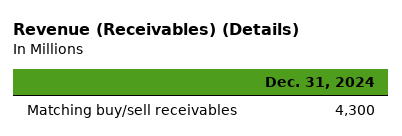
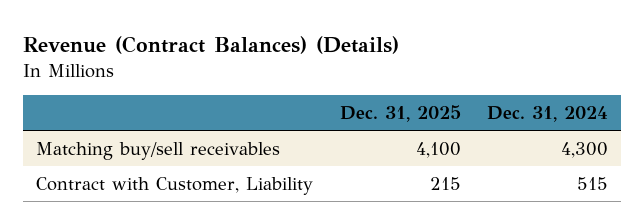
- Revenue (Receivables) (Details)
+ Revenue (Contract Balances) (Details)
- | Dec. 31, 2024
+ | Dec. 31, 2025 | Dec. 31, 2024
+ Contract with Customer, Liability | 215 | 515

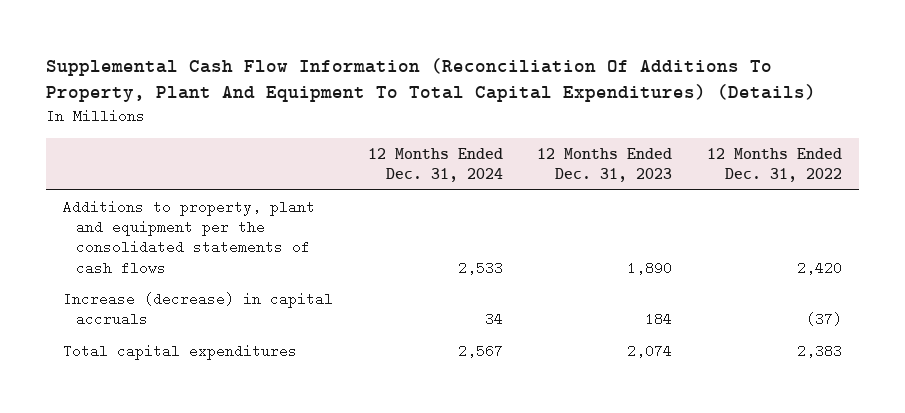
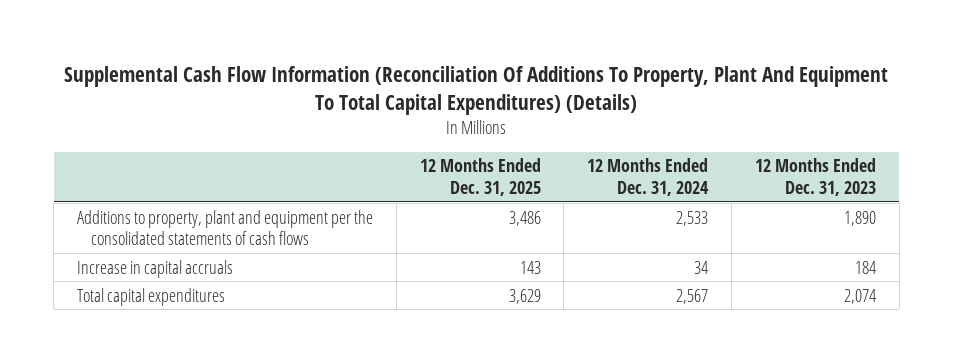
- | 12 Months Ended Dec. 31, 2024 | 12 Months Ended Dec. 31, 2023 | 12 Months Ended Dec. 31, 2022
+ | 12 Months Ended Dec. 31, 2025 | 12 Months Ended Dec. 31, 2024 | 12 Months Ended Dec. 31, 2023
- Increase (decrease) in capital accruals | 34 | 184 | (37)
+ Increase in capital accruals | 143 | 34 | 184

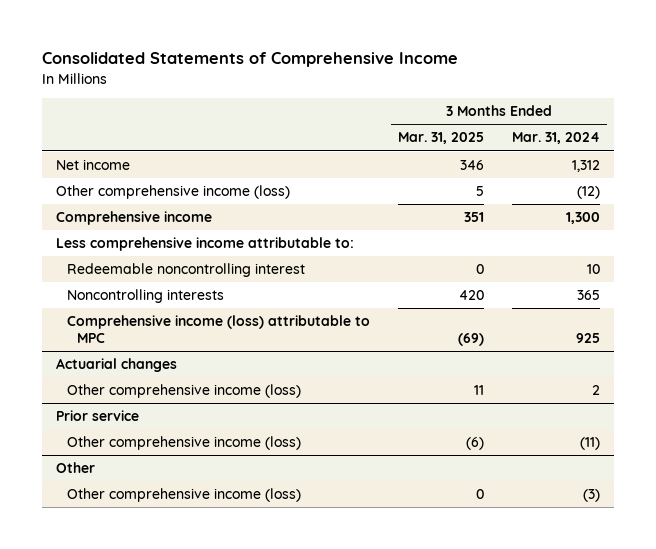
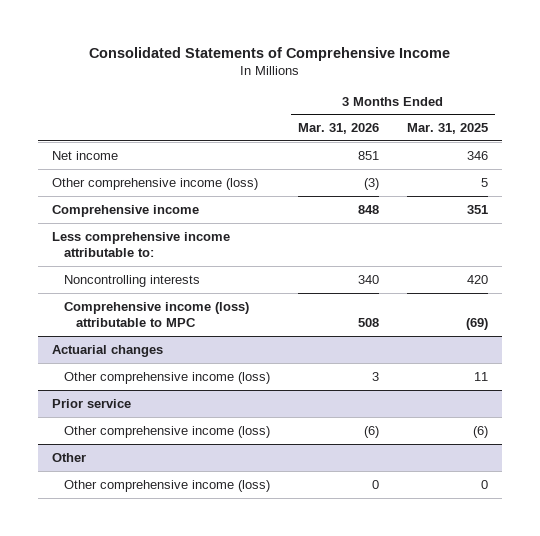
- | 3 Months Ended Mar. 31, 2025 | 3 Months Ended Mar. 31, 2024
+ | 3 Months Ended Mar. 31, 2026 | 3 Months Ended Mar. 31, 2025
- Redeemable noncontrolling interest | 0 | 10

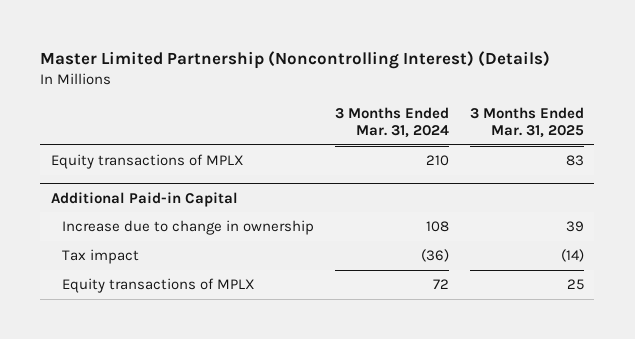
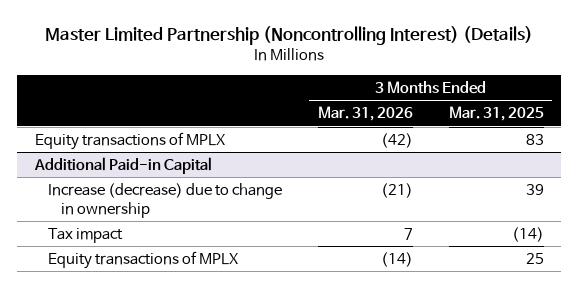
- | 3 Months Ended Mar. 31, 2024 | 3 Months Ended Mar. 31, 2025
+ | 3 Months Ended Mar. 31, 2026 | 3 Months Ended Mar. 31, 2025
@ Additional Paid-in Capital
- Increase due to change in ownership | 108 | 39
+ Increase (decrease) due to change in ownership | (21) | 39

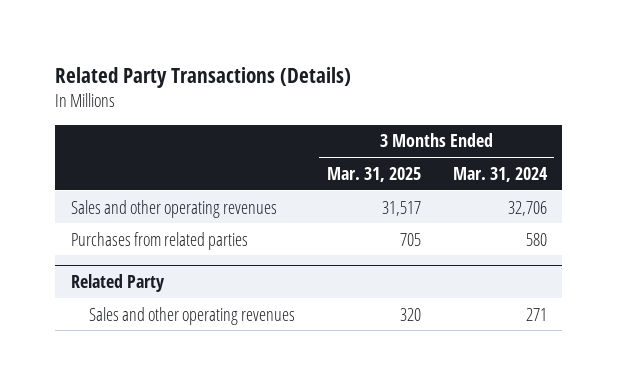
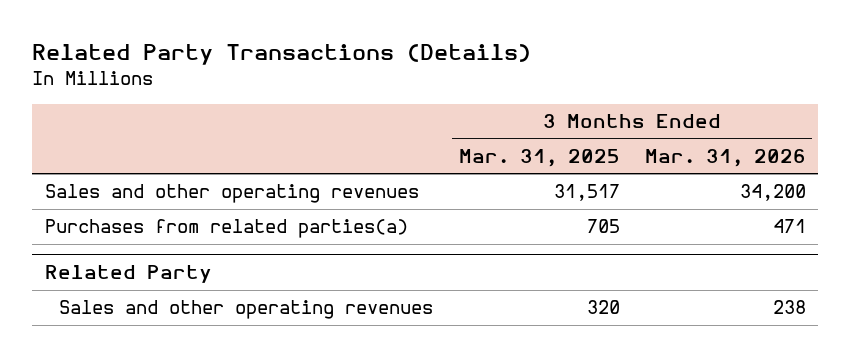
- | 3 Months Ended Mar. 31, 2025 | 3 Months Ended Mar. 31, 2024
+ | 3 Months Ended Mar. 31, 2025 | 3 Months Ended Mar. 31, 2026
- Purchases from related parties | 705 | 580
+ Purchases from related parties(a) | 705 | 471

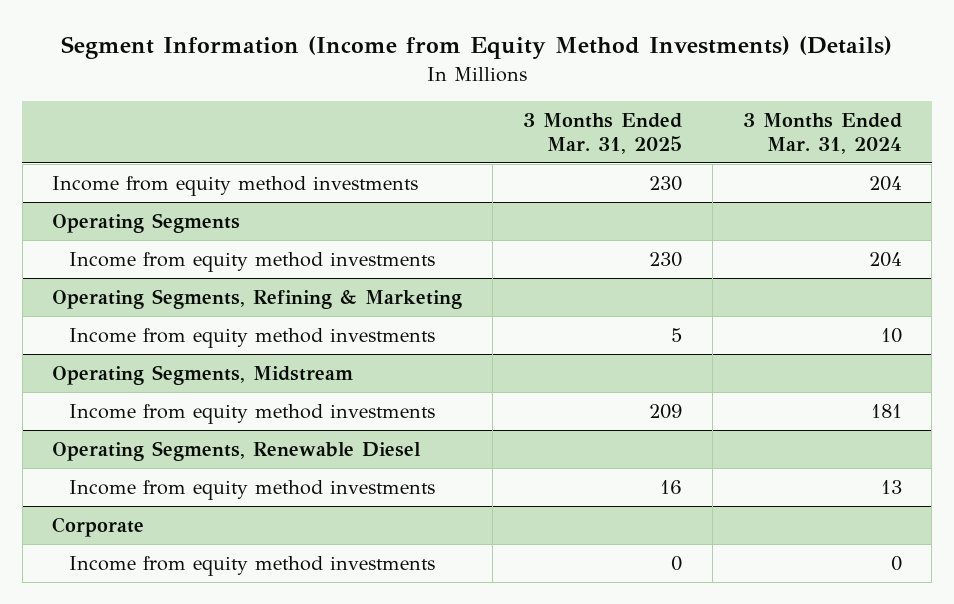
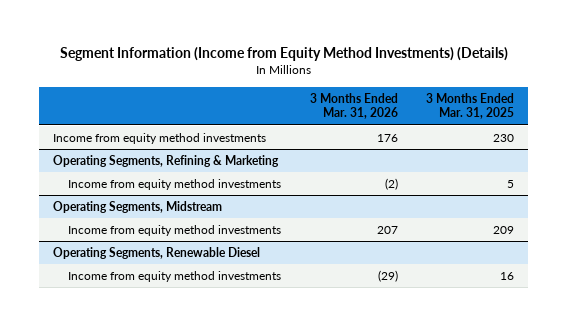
- | 3 Months Ended Mar. 31, 2025 | 3 Months Ended Mar. 31, 2024
+ | 3 Months Ended Mar. 31, 2026 | 3 Months Ended Mar. 31, 2025
- Operating Segments
- Income from equity method investments | 230 | 204
- Corporate
- Income from equity method investments | 0 | 0

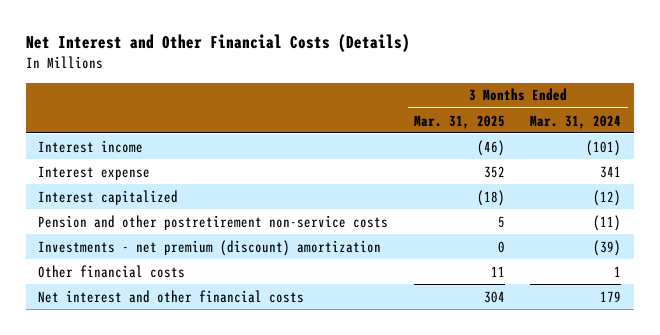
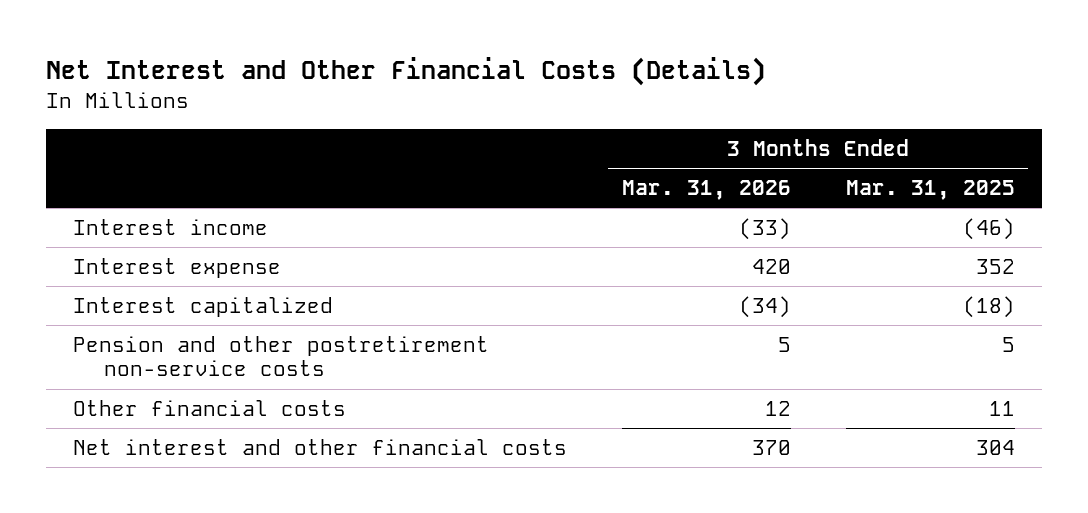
- | 3 Months Ended Mar. 31, 2025 | 3 Months Ended Mar. 31, 2024
+ | 3 Months Ended Mar. 31, 2026 | 3 Months Ended Mar. 31, 2025
- Investments - net premium (discount) amortization | 0 | (39)

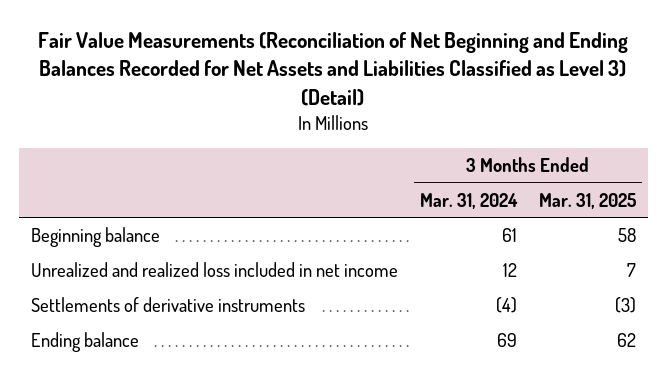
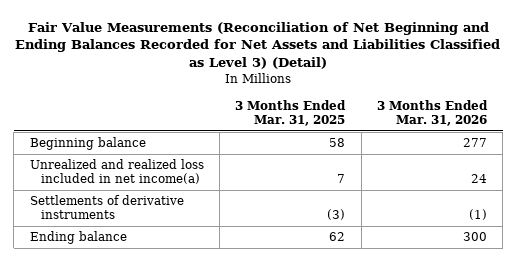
- | 3 Months Ended Mar. 31, 2024 | 3 Months Ended Mar. 31, 2025
+ | 3 Months Ended Mar. 31, 2025 | 3 Months Ended Mar. 31, 2026
- Unrealized and realized loss included in net income | 12 | 7
+ Unrealized and realized loss included in net income(a) | 7 | 24

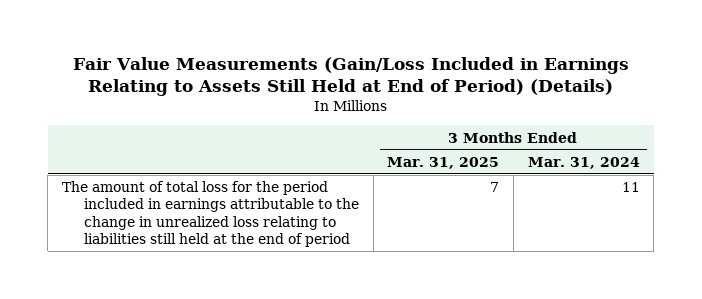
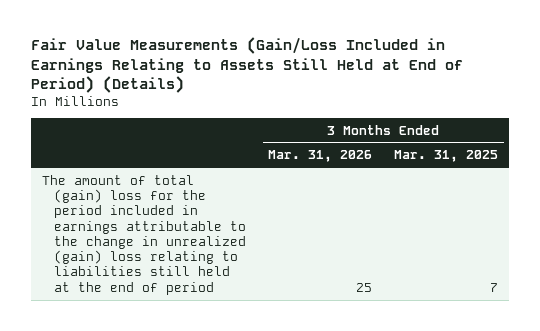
- | 3 Months Ended Mar. 31, 2025 | 3 Months Ended Mar. 31, 2024
+ | 3 Months Ended Mar. 31, 2026 | 3 Months Ended Mar. 31, 2025
- The amount of total loss for the period included in earnings attributable to the change in unrealized loss relating to liabilities still held at the end of period | 7 | 11
+ The amount of total (gain) loss for the period included in earnings attributable to the change in unrealized (gain) loss relating to liabilities still held at the end of period | 25 | 7

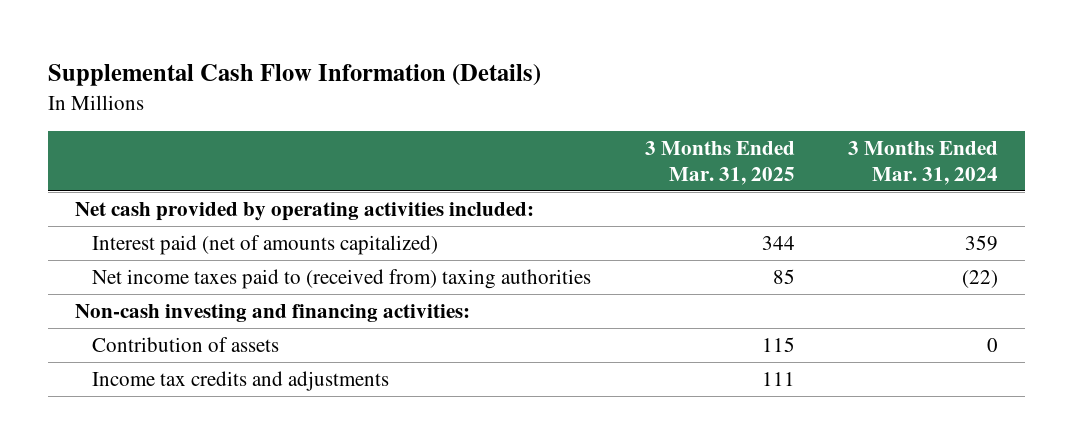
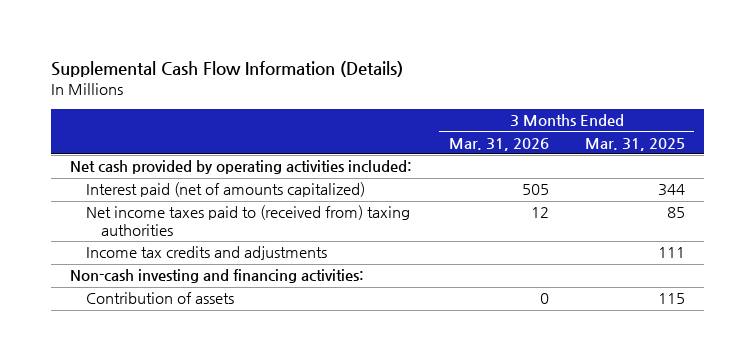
- | 3 Months Ended Mar. 31, 2025 | 3 Months Ended Mar. 31, 2024
+ | 3 Months Ended Mar. 31, 2026 | 3 Months Ended Mar. 31, 2025
moved up: Income tax credits and adjustments | | 111

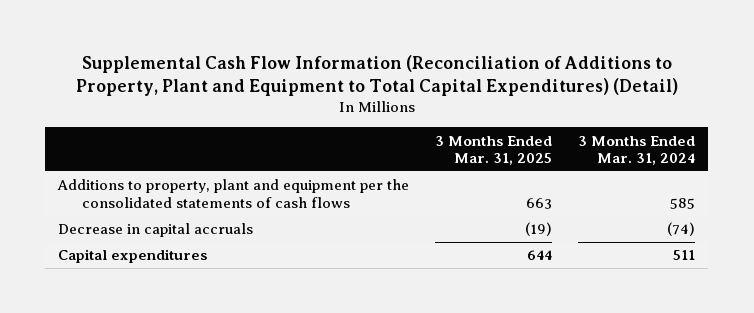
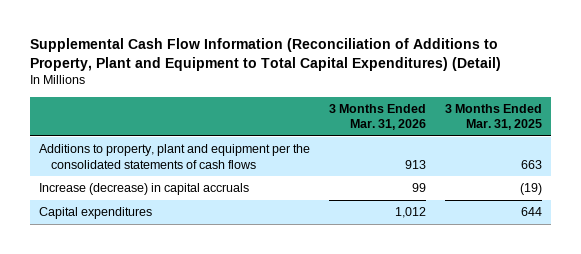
- | 3 Months Ended Mar. 31, 2025 | 3 Months Ended Mar. 31, 2024
+ | 3 Months Ended Mar. 31, 2026 | 3 Months Ended Mar. 31, 2025
- Decrease in capital accruals | (19) | (74)
+ Increase (decrease) in capital accruals | 99 | (19)

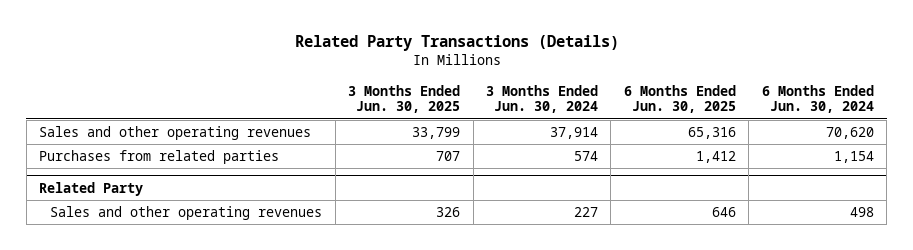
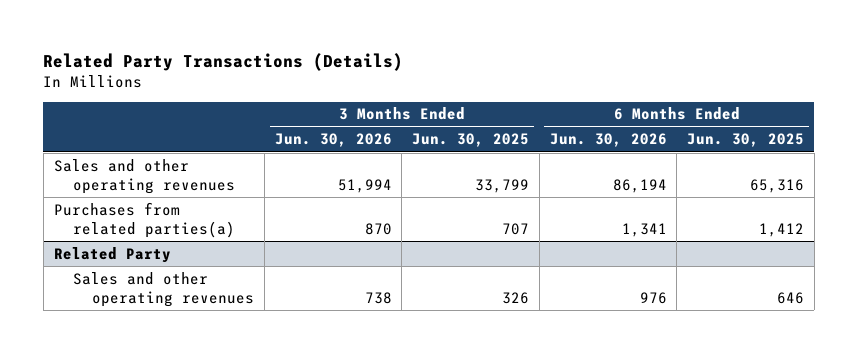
- | 3 Months Ended Jun. 30, 2025 | 3 Months Ended Jun. 30, 2024 | 6 Months Ended Jun. 30, 2025 | 6 Months Ended Jun. 30, 2024
+ | 3 Months Ended Jun. 30, 2026 | 3 Months Ended Jun. 30, 2025 | 6 Months Ended Jun. 30, 2026 | 6 Months Ended Jun. 30, 2025
- Purchases from related parties | 707 | 574 | 1,412 | 1,154
+ Purchases from related parties(a) | 870 | 707 | 1,341 | 1,412

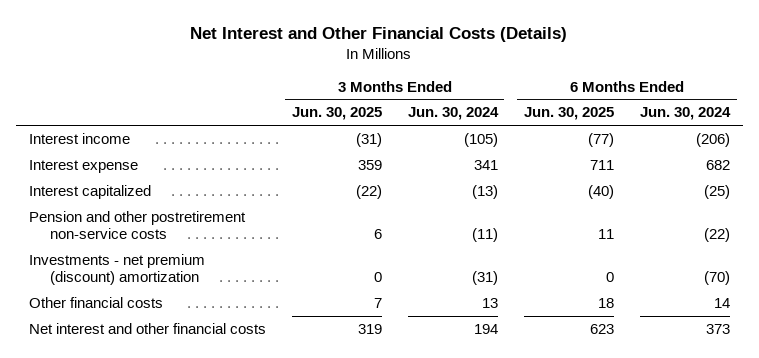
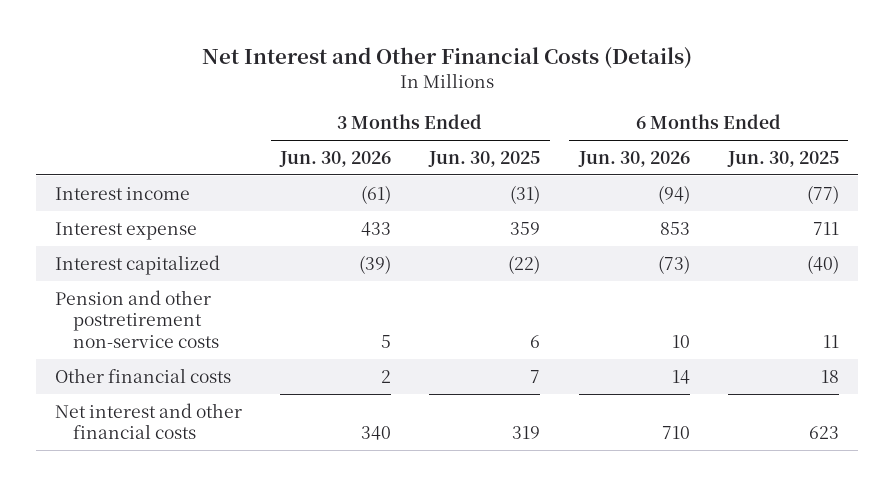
- | 3 Months Ended Jun. 30, 2025 | 3 Months Ended Jun. 30, 2024 | 6 Months Ended Jun. 30, 2025 | 6 Months Ended Jun. 30, 2024
+ | 3 Months Ended Jun. 30, 2026 | 3 Months Ended Jun. 30, 2025 | 6 Months Ended Jun. 30, 2026 | 6 Months Ended Jun. 30, 2025
- Investments - net premium (discount) amortization | 0 | (31) | 0 | (70)

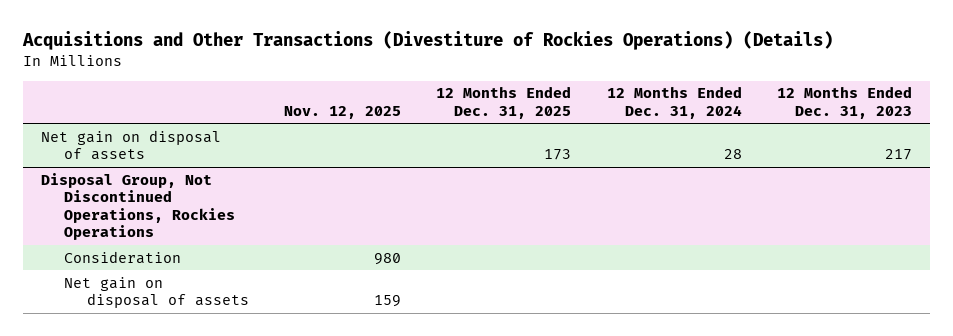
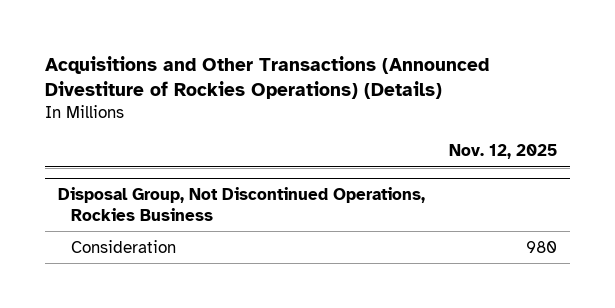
- Acquisitions and Other Transactions (Divestiture of Rockies Operations) (Details)
+ Acquisitions and Other Transactions (Announced Divestiture of Rockies Operations) (Details)
- | Nov. 12, 2025 | 12 Months Ended Dec. 31, 2025 | 12 Months Ended Dec. 31, 2024 | 12 Months Ended Dec. 31, 2023
+ | Nov. 12, 2025
- Net gain on disposal of assets | | 173 | 28 | 217
- Disposal Group, Not Discontinued Operations, Rockies Operations
+ Disposal Group, Not Discontinued Operations, Rockies Business
- Net gain on disposal of assets | 159 | | |

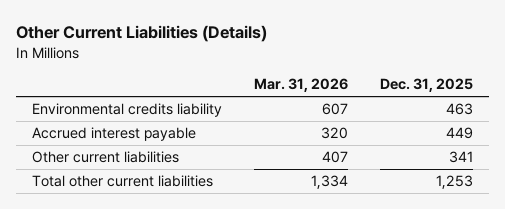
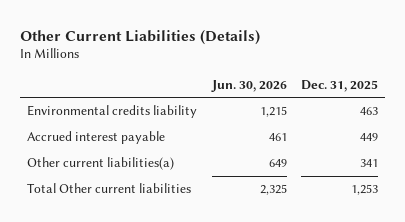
- | Mar. 31, 2026 | Dec. 31, 2025
+ | Jun. 30, 2026 | Dec. 31, 2025
- Other current liabilities | 407 | 341
- Total other current liabilities | 1,334 | 1,253
+ Other current liabilities(a) | 649 | 341
+ Total Other current liabilities | 2,325 | 1,253

